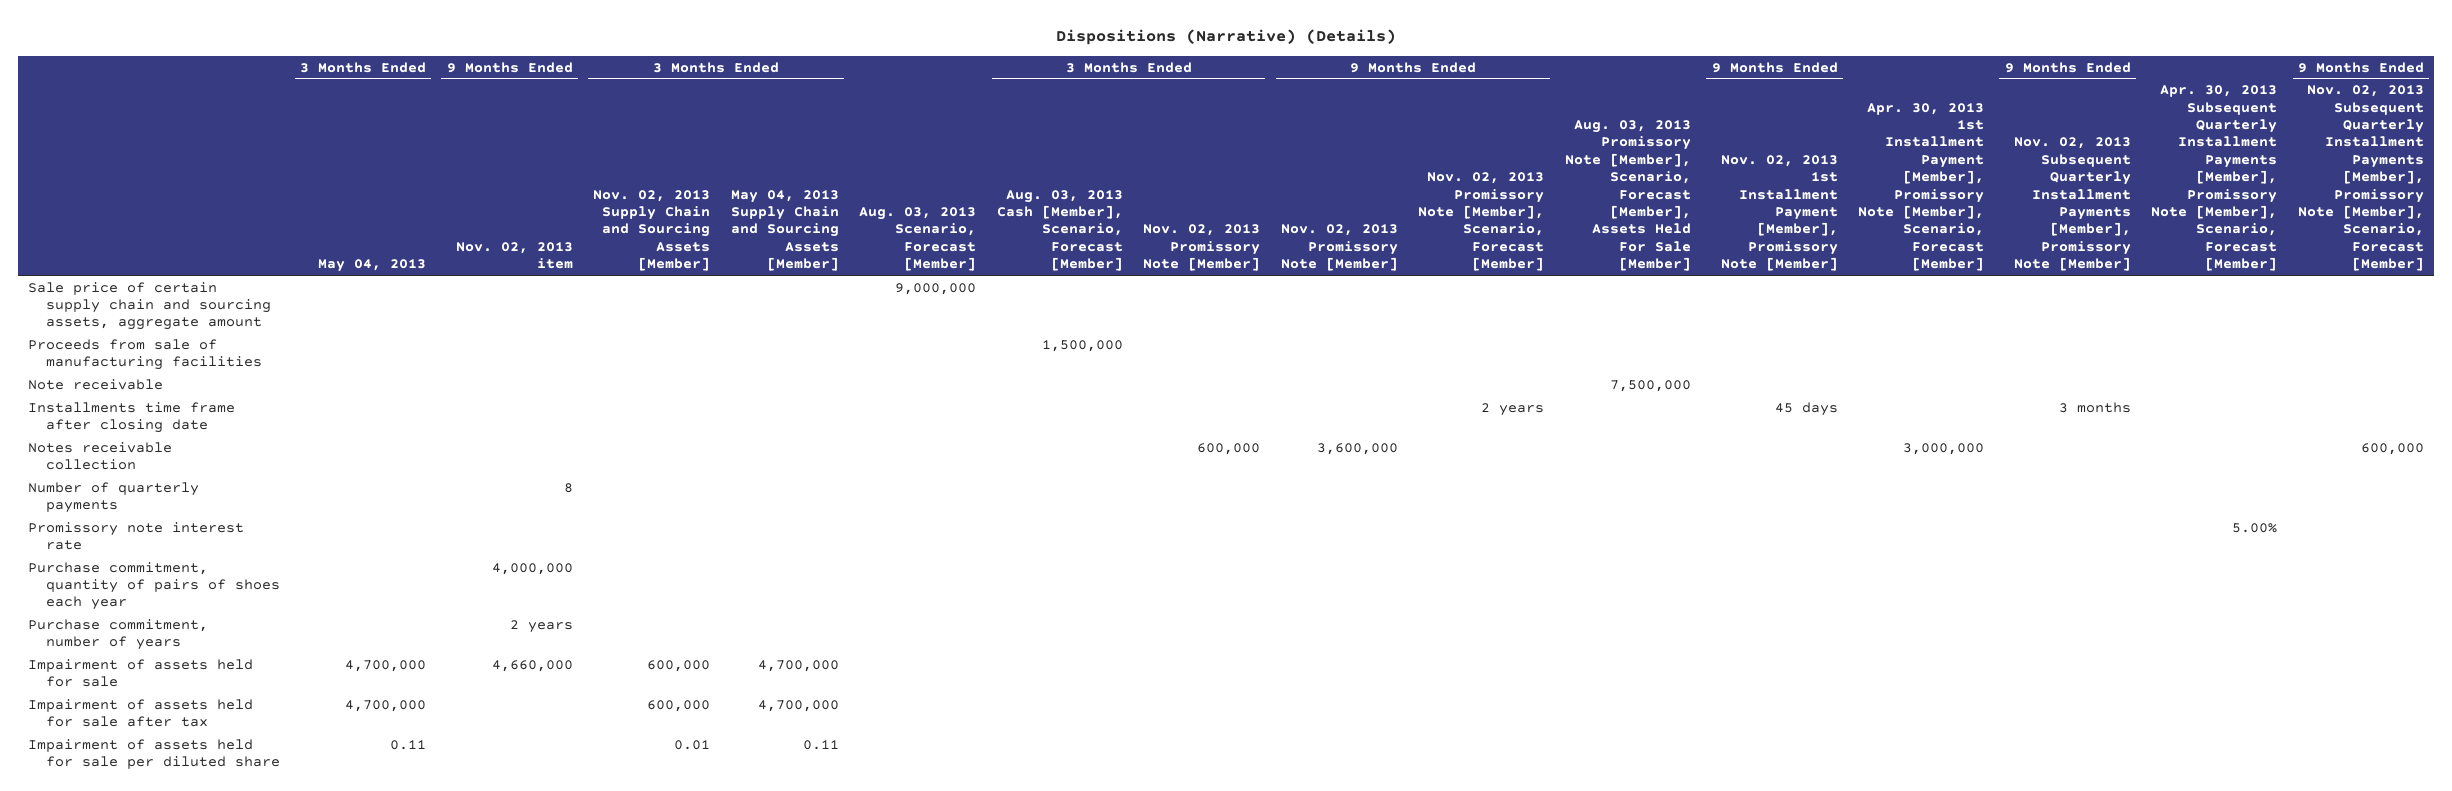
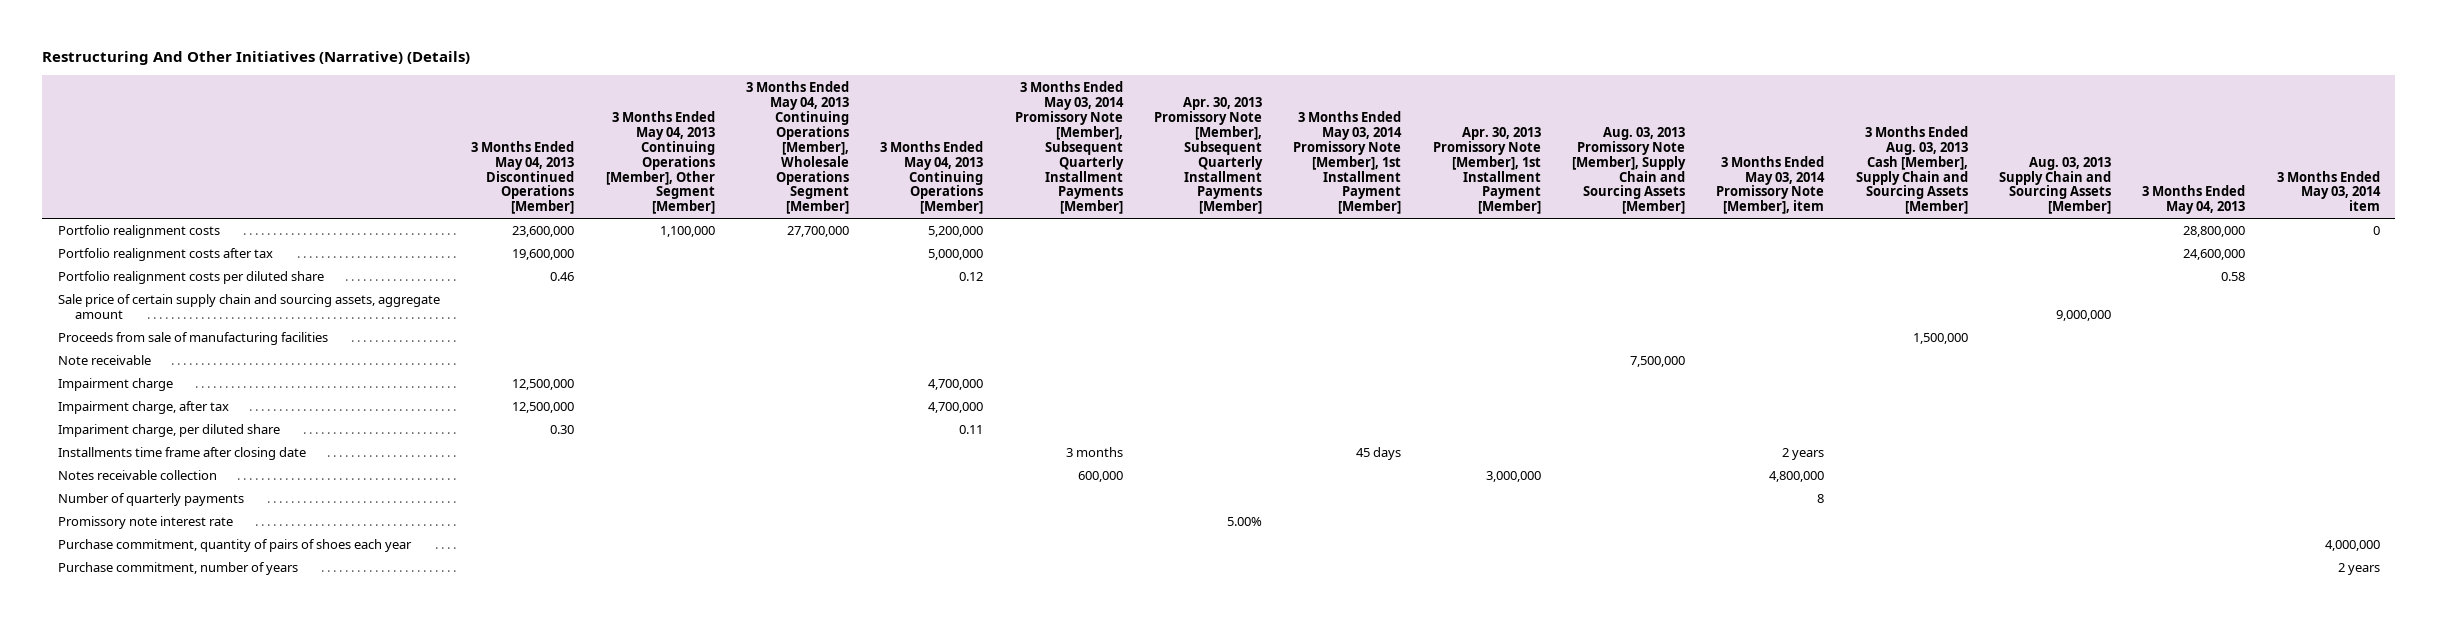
- Dispositions (Narrative) (Details)
+ Restructuring And Other Initiatives (Narrative) (Details)
- | 3 Months Ended May 04, 2013 | 9 Months Ended Nov. 02, 2013 item | 3 Months Ended Nov. 02, 2013 Supply Chain and Sourcing Assets [Member] | 3 Months Ended May 04, 2013 Supply Chain and Sourcing Assets [Member] | Aug. 03, 2013 Scenario, Forecast [Member] | 3 Months Ended Aug. 03, 2013 Cash [Member], Scenario, Forecast [Member] | 3 Months Ended Nov. 02, 2013 Promissory Note [Member] | 9 Months Ended Nov. 02, 2013 Promissory Note [Member] | 9 Months Ended Nov. 02, 2013 Promissory Note [Member], Scenario, Forecast [Member] | Aug. 03, 2013 Promissory Note [Member], Scenario, Forecast [Member], Assets Held For Sale [Member] | 9 Months Ended Nov. 02, 2013 1st Installment Payment [Member], Promissory Note [Member] | Apr. 30, 2013 1st Installment Payment [Member], Promissory Note [Member], Scenario, Forecast [Member] | 9 Months Ended Nov. 02, 2013 Subsequent Quarterly Installment Payments [Member], Promissory Note [Member] | Apr. 30, 2013 Subsequent Quarterly Installment Payments [Member], Promissory Note [Member], Scenario, Forecast [Member] | 9 Months Ended Nov. 02, 2013 Subsequent Quarterly Installment Payments [Member], Promissory Note [Member], Scenario, Forecast [Member]
+ | 3 Months Ended May 04, 2013 Discontinued Operations [Member] | 3 Months Ended May 04, 2013 Continuing Operations [Member], Other Segment [Member] | 3 Months Ended May 04, 2013 Continuing Operations [Member], Wholesale Operations Segment [Member] | 3 Months Ended May 04, 2013 Continuing Operations [Member] | 3 Months Ended May 03, 2014 Promissory Note [Member], Subsequent Quarterly Installment Payments [Member] | Apr. 30, 2013 Promissory Note [Member], Subsequent Quarterly Installment Payments [Member] | 3 Months Ended May 03, 2014 Promissory Note [Member], 1st Installment Payment [Member] | Apr. 30, 2013 Promissory Note [Member], 1st Installment Payment [Member] | Aug. 03, 2013 Promissory Note [Member], Supply Chain and Sourcing Assets [Member] | 3 Months Ended May 03, 2014 Promissory Note [Member], item | 3 Months Ended Aug. 03, 2013 Cash [Member], Supply Chain and Sourcing Assets [Member] | Aug. 03, 2013 Supply Chain and Sourcing Assets [Member] | 3 Months Ended May 04, 2013 | 3 Months Ended May 03, 2014 item
+ Portfolio realignment costs | 23,600,000 | 1,100,000 | 27,700,000 | 5,200,000 | | | | | | | | | 28,800,000 | 0
+ Portfolio realignment costs after tax | 19,600,000 | | | 5,000,000 | | | | | | | | | 24,600,000 |
+ Portfolio realignment costs per diluted share | 0.46 | | | 0.12 | | | | | | | | | 0.58 |
+ Impairment charge | 12,500,000 | | | 4,700,000 | | | | | | | | | |
+ Impairment charge, after tax | 12,500,000 | | | 4,700,000 | | | | | | | | | |
+ Impariment charge, per diluted share | 0.30 | | | 0.11 | | | | | | | | | |
- Impairment of assets held for sale | 4,700,000 | 4,660,000 | 600,000 | 4,700,000 | | | | | | | | | | |
- Impairment of assets held for sale after tax | 4,700,000 | | 600,000 | 4,700,000 | | | | | | | | | | |
- Impairment of assets held for sale per diluted share | 0.11 | | 0.01 | 0.11 | | | | | | | | | | |

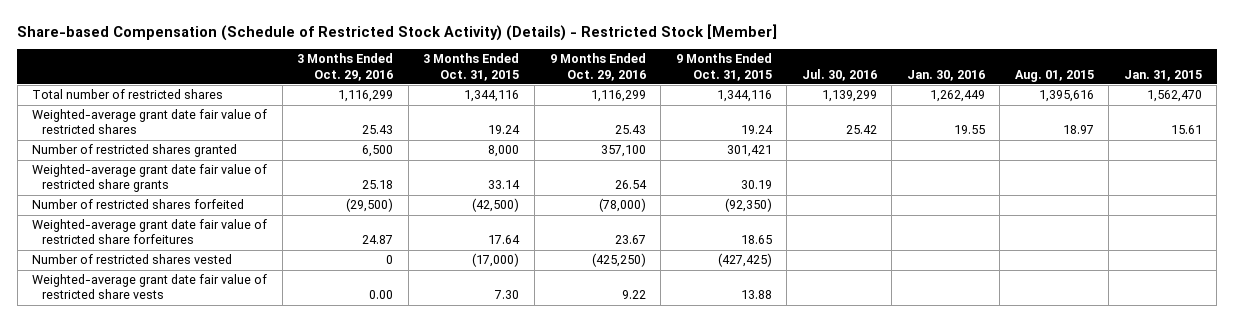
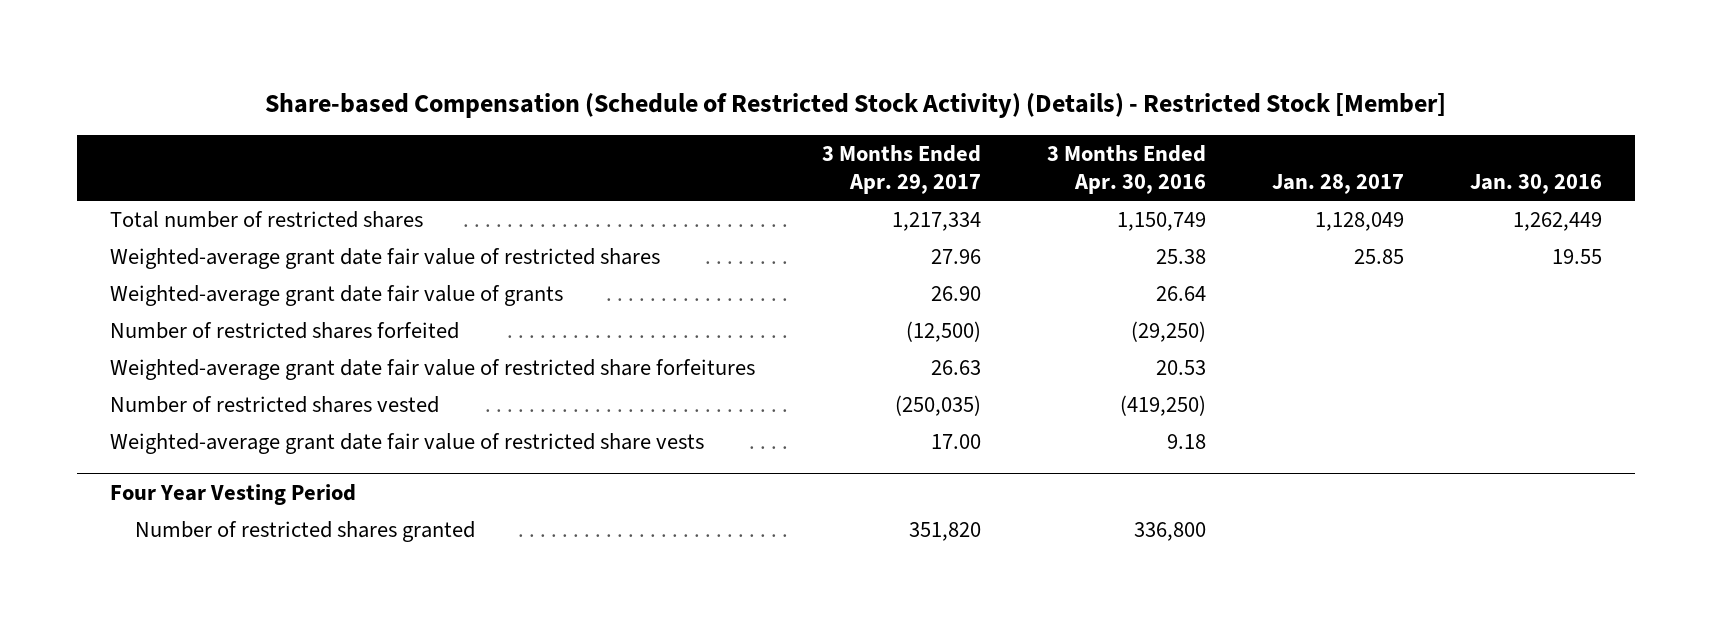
- | 3 Months Ended Oct. 29, 2016 | 3 Months Ended Oct. 31, 2015 | 9 Months Ended Oct. 29, 2016 | 9 Months Ended Oct. 31, 2015 | Jul. 30, 2016 | Jan. 30, 2016 | Aug. 01, 2015 | Jan. 31, 2015
+ | 3 Months Ended Apr. 29, 2017 | 3 Months Ended Apr. 30, 2016 | Jan. 28, 2017 | Jan. 30, 2016
- Number of restricted shares granted | 6,500 | 8,000 | 357,100 | 301,421 | | | |
- Weighted-average grant date fair value of restricted share grants | 25.18 | 33.14 | 26.54 | 30.19 | | | |
+ Weighted-average grant date fair value of grants | 26.90 | 26.64 | |
+ Four Year Vesting Period
+ Number of restricted shares granted | 351,820 | 336,800 | |

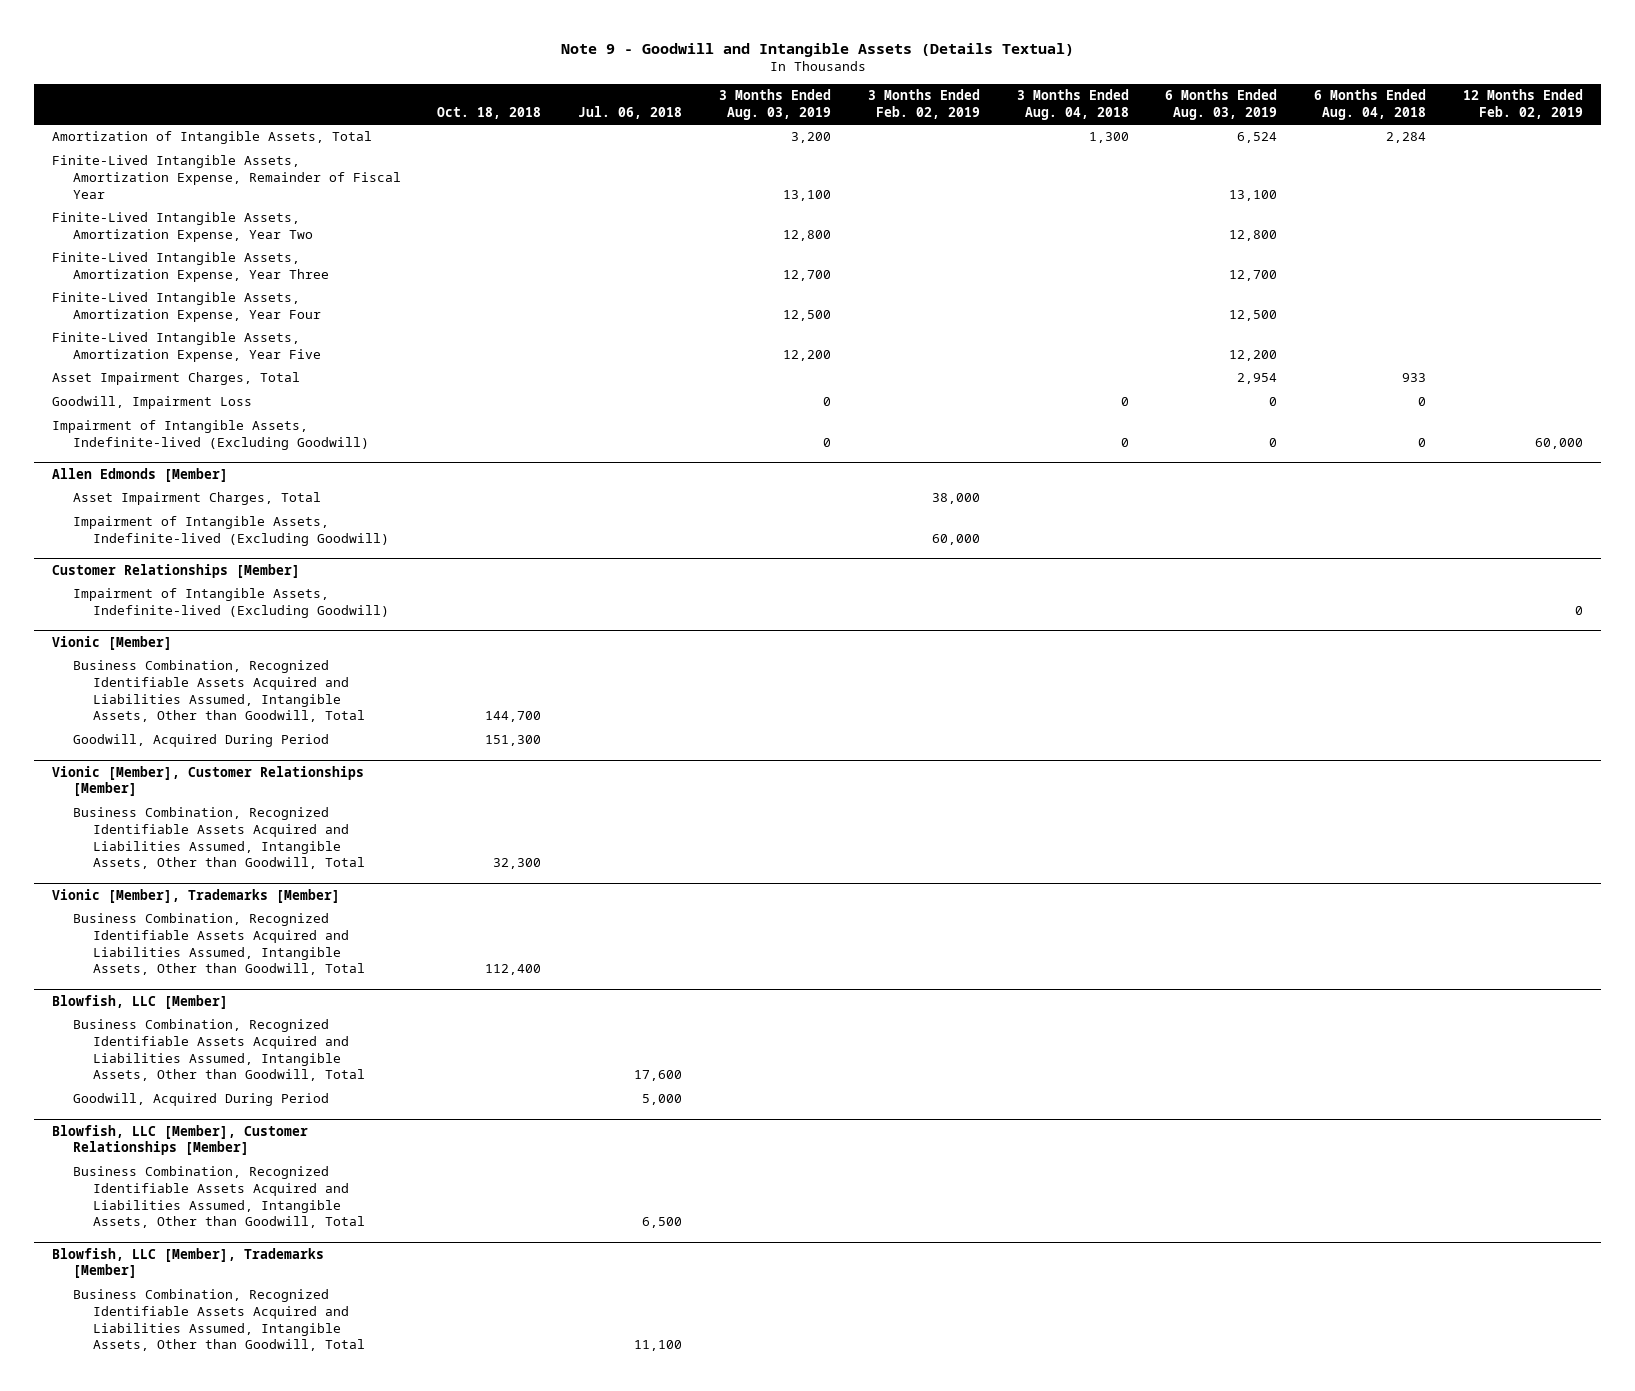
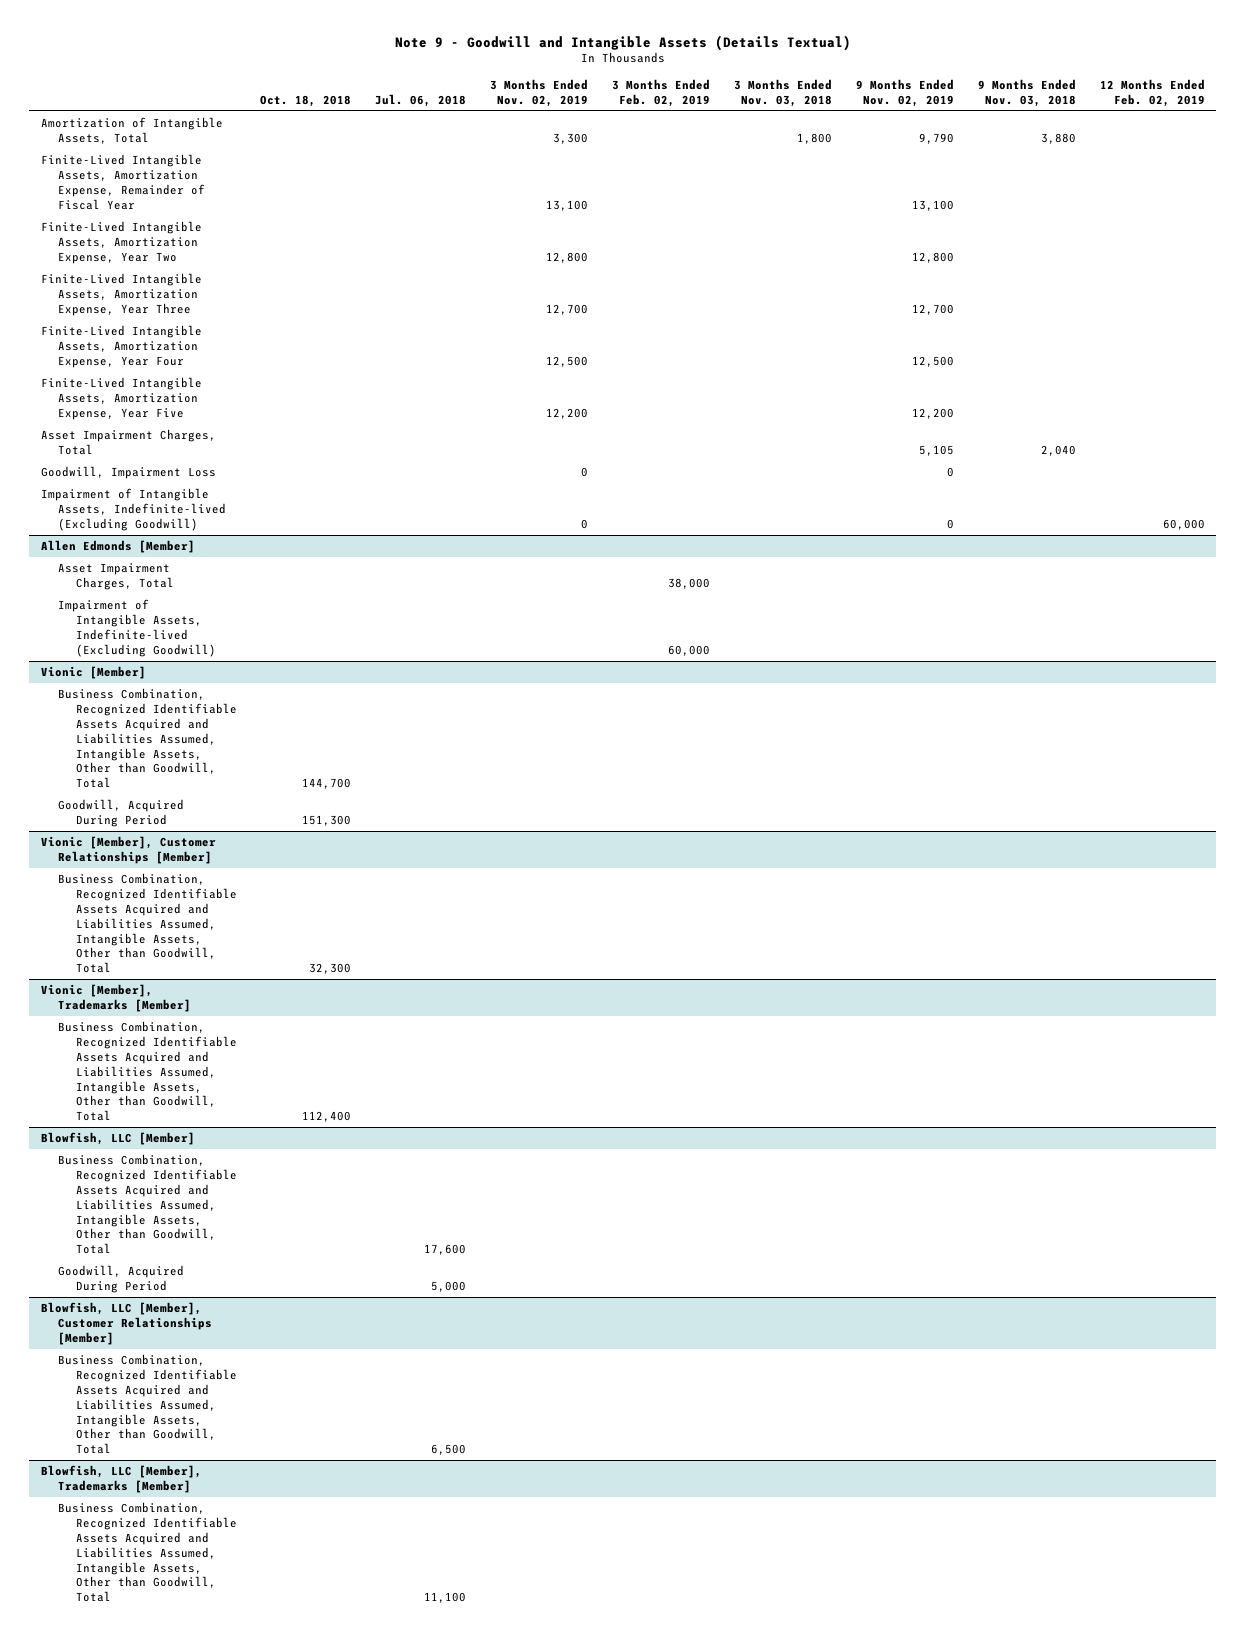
- | Oct. 18, 2018 | Jul. 06, 2018 | 3 Months Ended Aug. 03, 2019 | 3 Months Ended Feb. 02, 2019 | 3 Months Ended Aug. 04, 2018 | 6 Months Ended Aug. 03, 2019 | 6 Months Ended Aug. 04, 2018 | 12 Months Ended Feb. 02, 2019
+ | Oct. 18, 2018 | Jul. 06, 2018 | 3 Months Ended Nov. 02, 2019 | 3 Months Ended Feb. 02, 2019 | 3 Months Ended Nov. 03, 2018 | 9 Months Ended Nov. 02, 2019 | 9 Months Ended Nov. 03, 2018 | 12 Months Ended Feb. 02, 2019
- Customer Relationships [Member]
- Impairment of Intangible Assets, Indefinite-lived (Excluding Goodwill) | | | | | | | | 0

